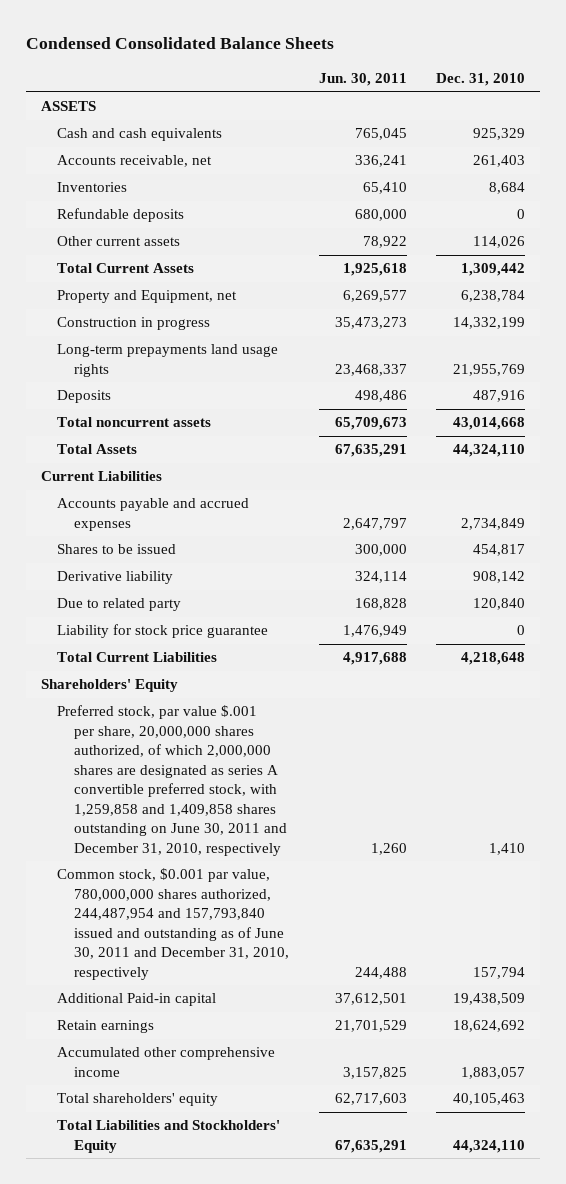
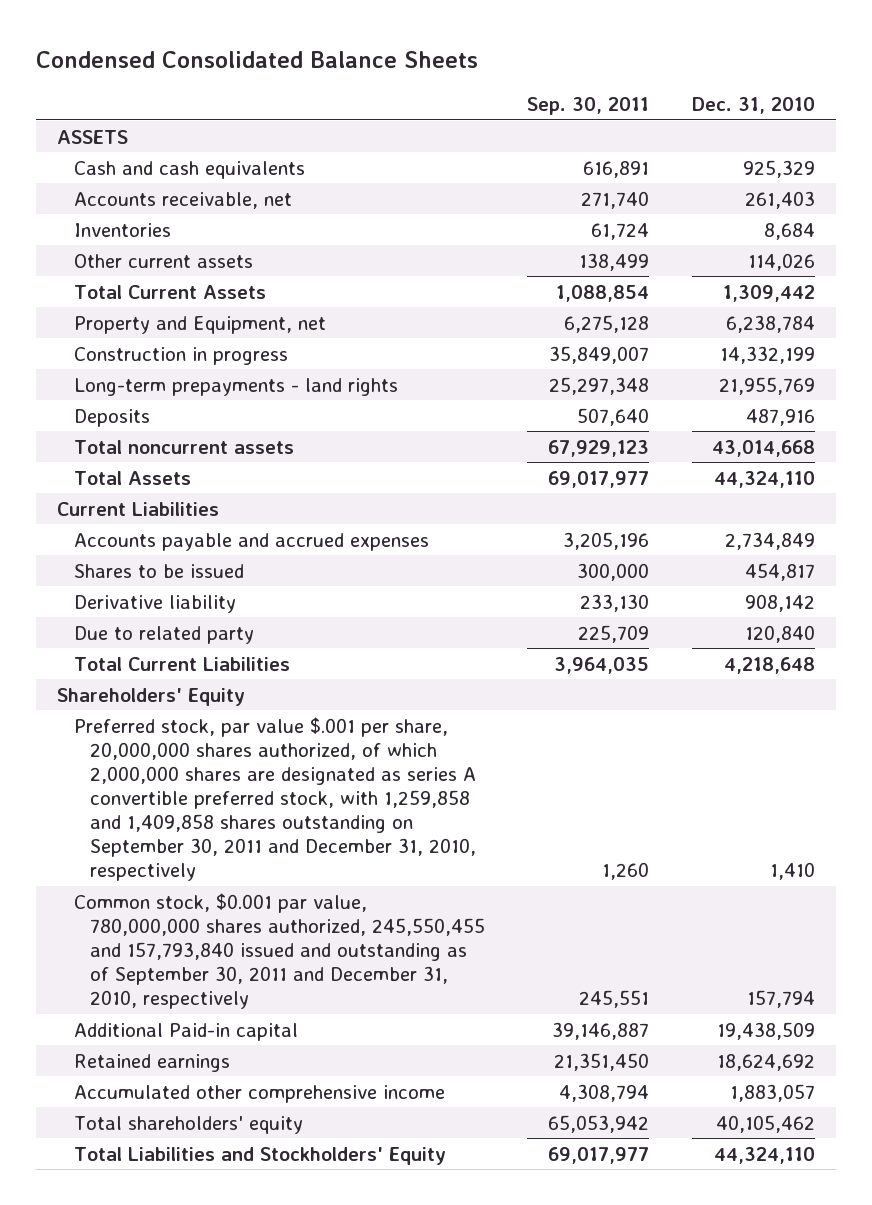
- | Jun. 30, 2011 | Dec. 31, 2010
+ | Sep. 30, 2011 | Dec. 31, 2010
- Refundable deposits | 680,000 | 0
- Long-term prepayments land usage rights | 23,468,337 | 21,955,769
+ Long-term prepayments - land rights | 25,297,348 | 21,955,769
- Liability for stock price guarantee | 1,476,949 | 0
- Preferred stock, par value $.001 per share, 20,000,000 shares authorized, of which 2,000,000 shares are designated as series A convertible preferred stock, with 1,259,858 and 1,409,858 shares outstanding on June 30, 2011 and December 31, 2010, respectively | 1,260 | 1,410
- Common stock, $0.001 par value, 780,000,000 shares authorized, 244,487,954 and 157,793,840 issued and outstanding as of June 30, 2011 and December 31, 2010, respectively | 244,488 | 157,794
+ Preferred stock, par value $.001 per share, 20,000,000 shares authorized, of which 2,000,000 shares are designated as series A convertible preferred stock, with 1,259,858 and 1,409,858 shares outstanding on September 30, 2011 and December 31, 2010, respectively | 1,260 | 1,410
+ Common stock, $0.001 par value, 780,000,000 shares authorized, 245,550,455 and 157,793,840 issued and outstanding as of September 30, 2011 and December 31, 2010, respectively | 245,551 | 157,794
- Retain earnings | 21,701,529 | 18,624,692
+ Retained earnings | 21,351,450 | 18,624,692
- Total shareholders' equity | 62,717,603 | 40,105,463
+ Total shareholders' equity | 65,053,942 | 40,105,462

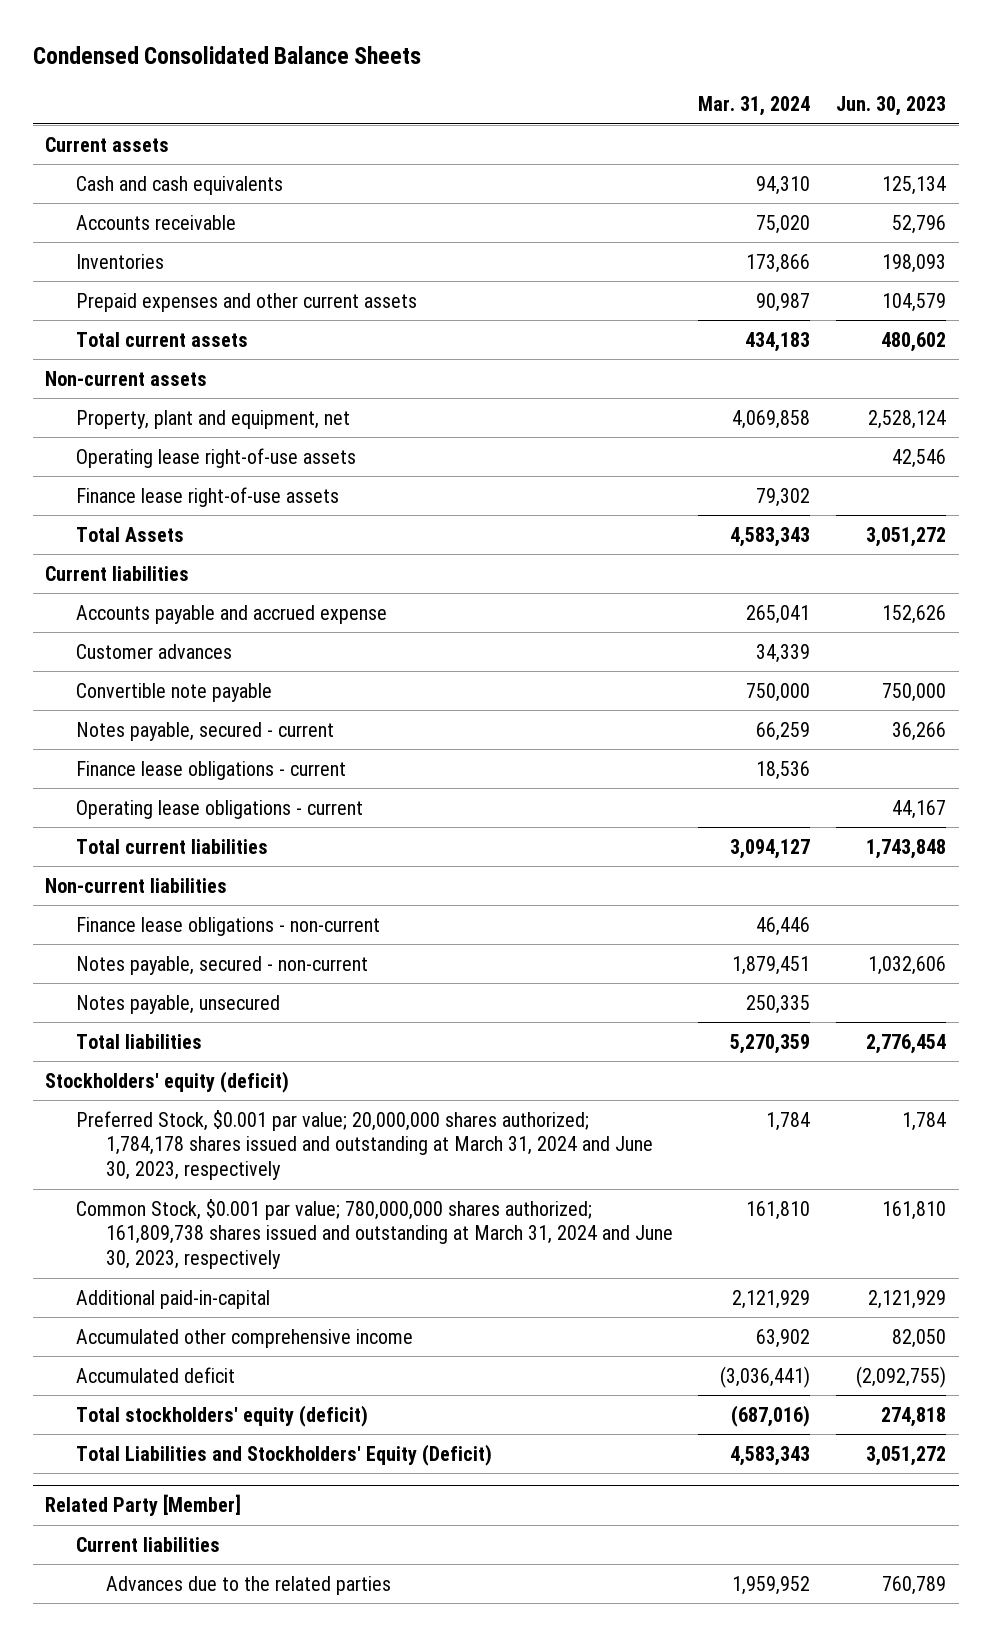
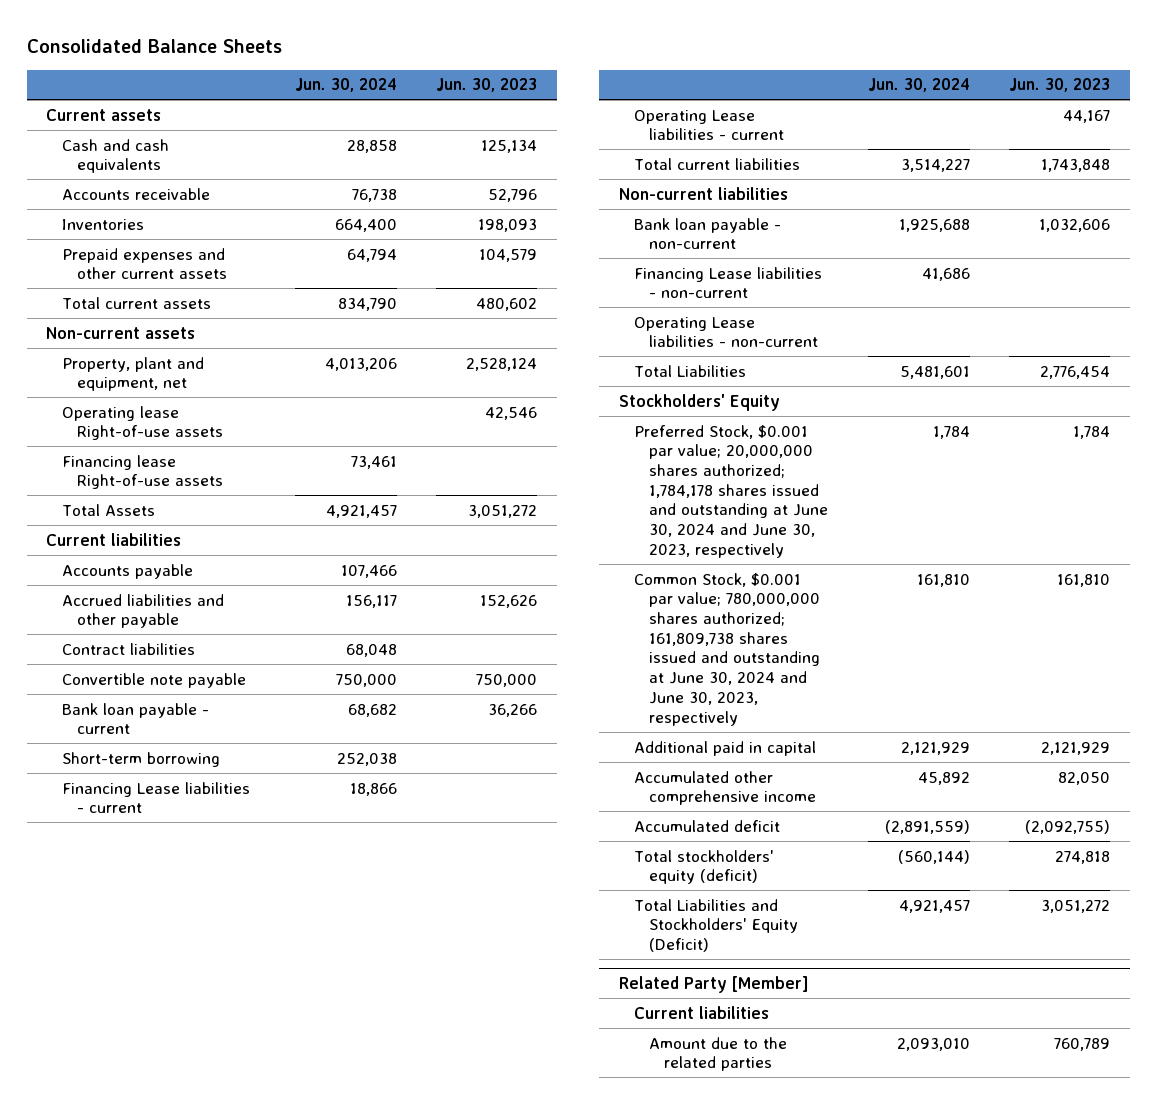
- Condensed Consolidated Balance Sheets
+ Consolidated Balance Sheets
- | Mar. 31, 2024 | Jun. 30, 2023
+ | Jun. 30, 2024 | Jun. 30, 2023
- Operating lease right-of-use assets | | 42,546
- Finance lease right-of-use assets | 79,302 |
+ Operating lease Right-of-use assets | | 42,546
+ Financing lease Right-of-use assets | 73,461 |
- Accounts payable and accrued expense | 265,041 | 152,626
- Customer advances | 34,339 |
+ Accounts payable | 107,466 |
+ Accrued liabilities and other payable | 156,117 | 152,626
+ Contract liabilities | 68,048 |
- Notes payable, secured - current | 66,259 | 36,266
- Finance lease obligations - current | 18,536 |
- Operating lease obligations - current | | 44,167
+ Bank loan payable - current | 68,682 | 36,266
+ Short-term borrowing | 252,038 |
+ Financing Lease liabilities - current | 18,866 |
+ Operating Lease liabilities - current | | 44,167
- Finance lease obligations - non-current | 46,446 |
- Notes payable, secured - non-current | 1,879,451 | 1,032,606
- Notes payable, unsecured | 250,335 |
- Total liabilities | 5,270,359 | 2,776,454
- Stockholders' equity (deficit)
- Preferred Stock, $0.001 par value; 20,000,000 shares authorized; 1,784,178 shares issued and outstanding at March 31, 2024 and June 30, 2023, respectively | 1,784 | 1,784
- Common Stock, $0.001 par value; 780,000,000 shares authorized; 161,809,738 shares issued and outstanding at March 31, 2024 and June 30, 2023, respectively | 161,810 | 161,810
- Additional paid-in-capital | 2,121,929 | 2,121,929
+ Bank loan payable - non-current | 1,925,688 | 1,032,606
+ Financing Lease liabilities - non-current | 41,686 |
+ Operating Lease liabilities - non-current
+ Total Liabilities | 5,481,601 | 2,776,454
+ Stockholders' Equity
+ Preferred Stock, $0.001 par value; 20,000,000 shares authorized; 1,784,178 shares issued and outstanding at June 30, 2024 and June 30, 2023, respectively | 1,784 | 1,784
+ Common Stock, $0.001 par value; 780,000,000 shares authorized; 161,809,738 shares issued and outstanding at June 30, 2024 and June 30, 2023, respectively | 161,810 | 161,810
+ Additional paid in capital | 2,121,929 | 2,121,929
@ Related Party [Member]
- Advances due to the related parties | 1,959,952 | 760,789
+ Amount due to the related parties | 2,093,010 | 760,789

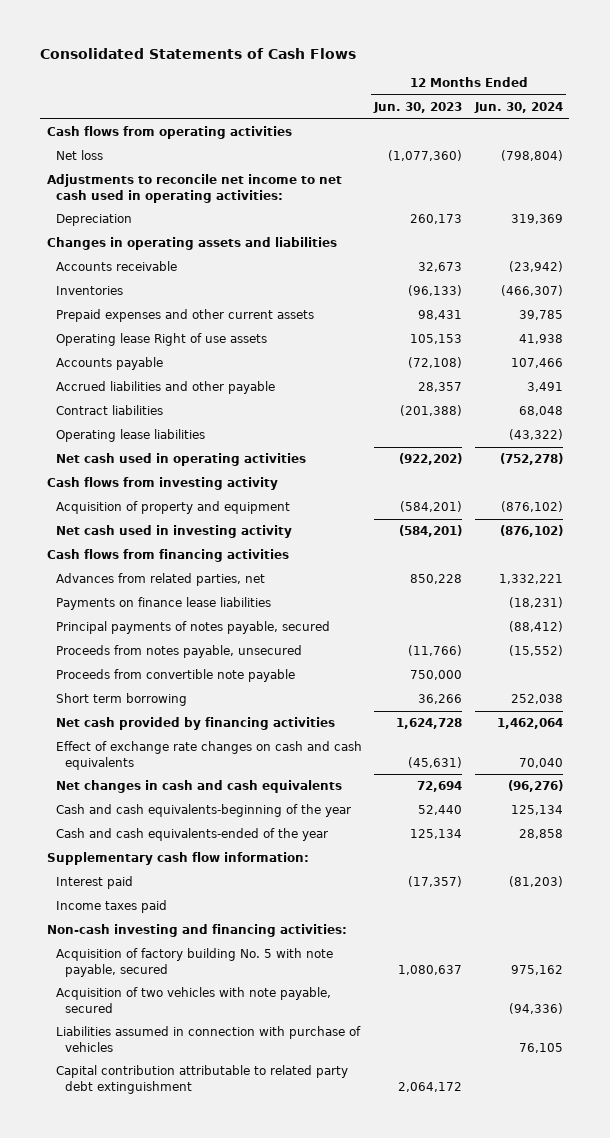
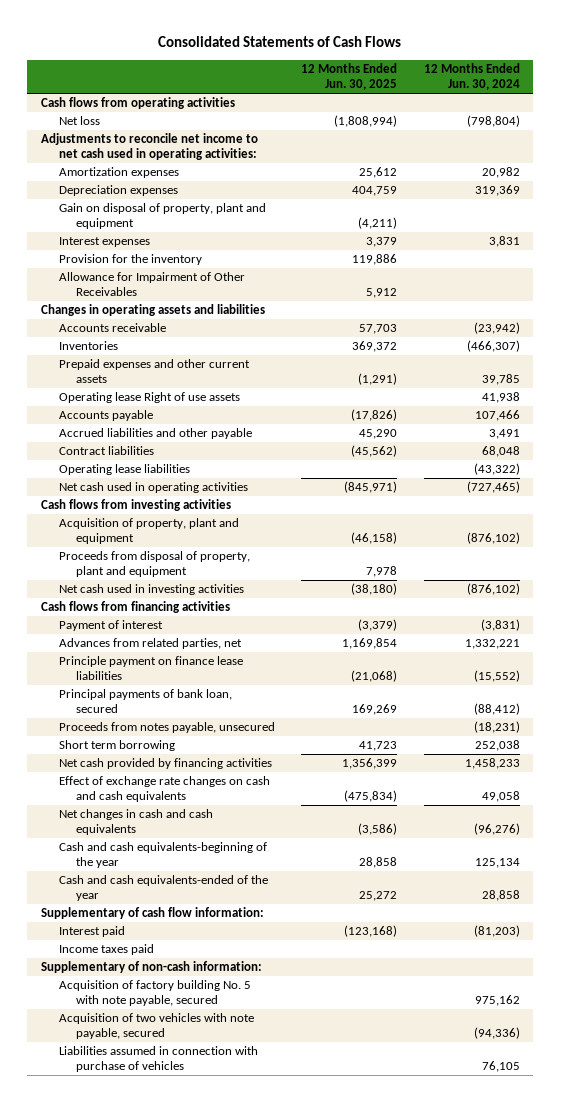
- | 12 Months Ended Jun. 30, 2023 | 12 Months Ended Jun. 30, 2024
+ | 12 Months Ended Jun. 30, 2025 | 12 Months Ended Jun. 30, 2024
- Depreciation | 260,173 | 319,369
+ Amortization expenses | 25,612 | 20,982
+ Depreciation expenses | 404,759 | 319,369
+ Gain on disposal of property, plant and equipment | (4,211) |
+ Interest expenses | 3,379 | 3,831
+ Provision for the inventory | 119,886 |
+ Allowance for Impairment of Other Receivables | 5,912 |
- Net cash used in operating activities | (922,202) | (752,278)
- Cash flows from investing activity
- Acquisition of property and equipment | (584,201) | (876,102)
- Net cash used in investing activity | (584,201) | (876,102)
+ Net cash used in operating activities | (845,971) | (727,465)
+ Cash flows from investing activities
+ Acquisition of property, plant and equipment | (46,158) | (876,102)
+ Proceeds from disposal of property, plant and equipment | 7,978 |
+ Net cash used in investing activities | (38,180) | (876,102)
+ Payment of interest | (3,379) | (3,831)
- Payments on finance lease liabilities | | (18,231)
- Principal payments of notes payable, secured | | (88,412)
- Proceeds from notes payable, unsecured | (11,766) | (15,552)
- Proceeds from convertible note payable | 750,000 |
+ Principle payment on finance lease liabilities | (21,068) | (15,552)
+ Principal payments of bank loan, secured | 169,269 | (88,412)
+ Proceeds from notes payable, unsecured | | (18,231)
- Net cash provided by financing activities | 1,624,728 | 1,462,064
- Effect of exchange rate changes on cash and cash equivalents | (45,631) | 70,040
+ Net cash provided by financing activities | 1,356,399 | 1,458,233
+ Effect of exchange rate changes on cash and cash equivalents | (475,834) | 49,058
- Supplementary cash flow information:
+ Supplementary of cash flow information:
- Non-cash investing and financing activities:
+ Supplementary of non-cash information:
- Capital contribution attributable to related party debt extinguishment | 2,064,172 |

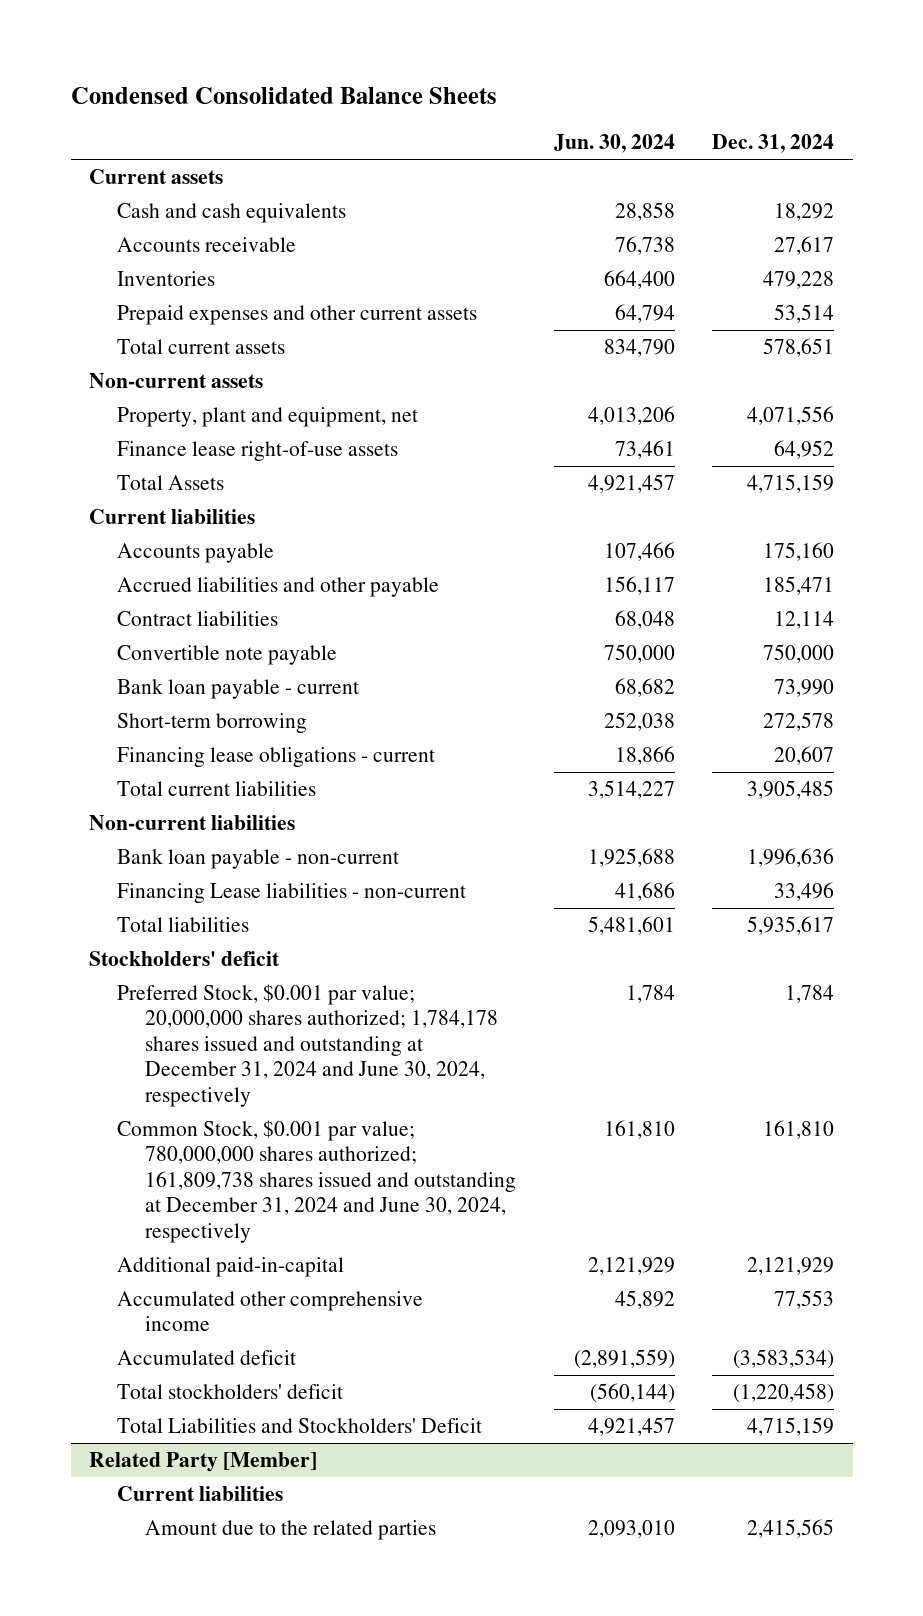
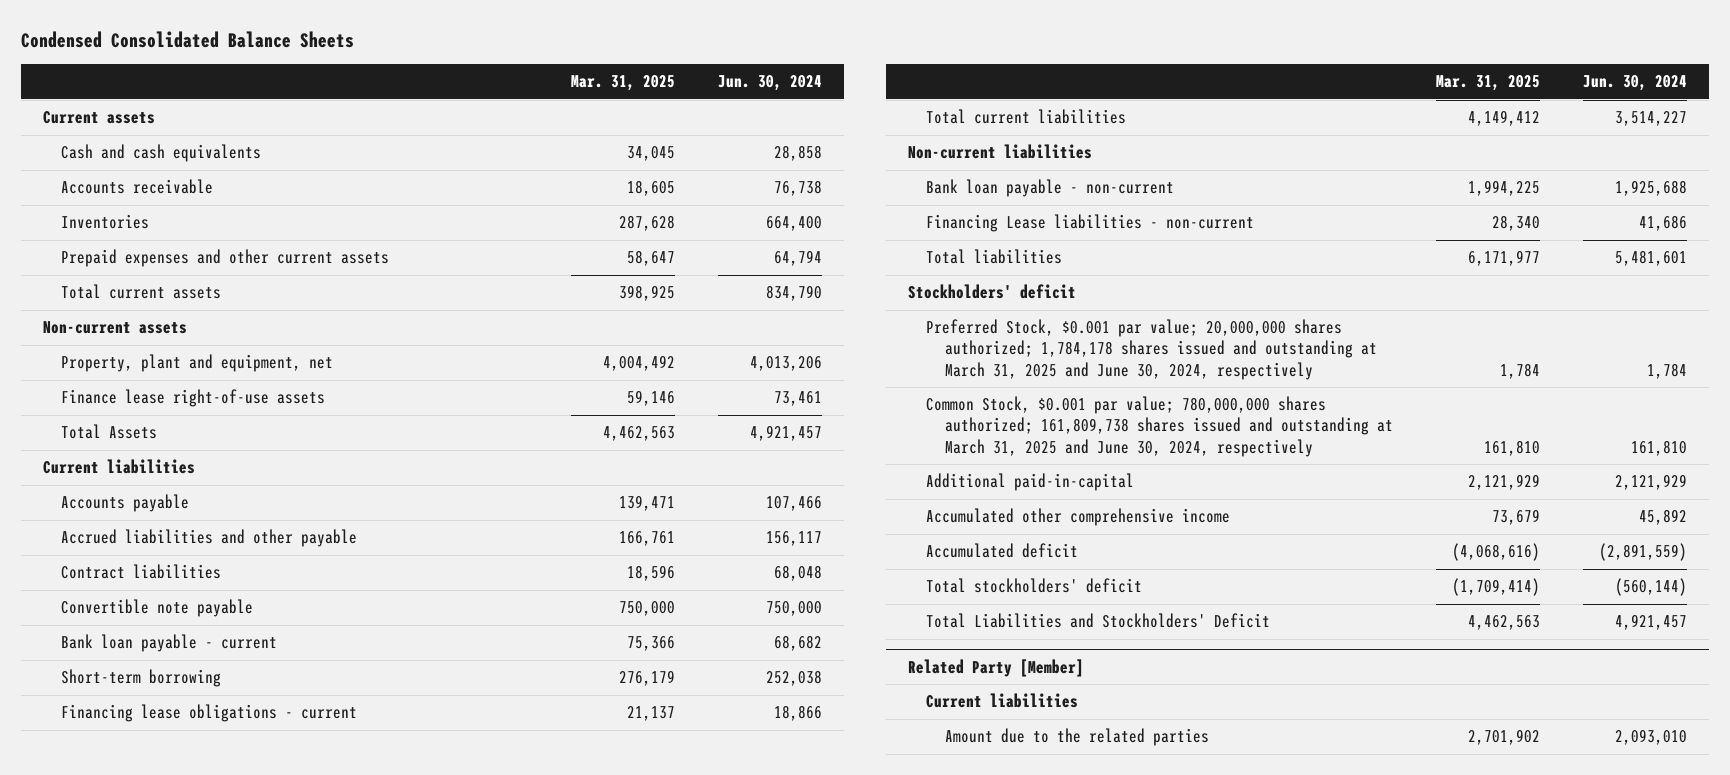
- | Jun. 30, 2024 | Dec. 31, 2024
+ | Mar. 31, 2025 | Jun. 30, 2024
- Preferred Stock, $0.001 par value; 20,000,000 shares authorized; 1,784,178 shares issued and outstanding at December 31, 2024 and June 30, 2024, respectively | 1,784 | 1,784
- Common Stock, $0.001 par value; 780,000,000 shares authorized; 161,809,738 shares issued and outstanding at December 31, 2024 and June 30, 2024, respectively | 161,810 | 161,810
+ Preferred Stock, $0.001 par value; 20,000,000 shares authorized; 1,784,178 shares issued and outstanding at March 31, 2025 and June 30, 2024, respectively | 1,784 | 1,784
+ Common Stock, $0.001 par value; 780,000,000 shares authorized; 161,809,738 shares issued and outstanding at March 31, 2025 and June 30, 2024, respectively | 161,810 | 161,810

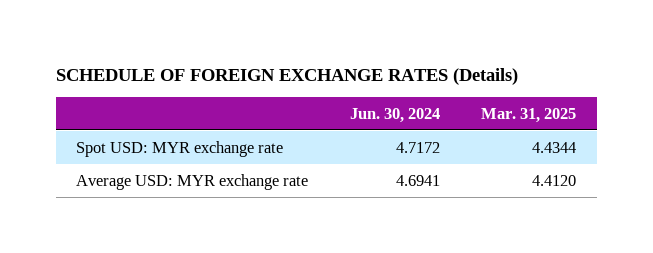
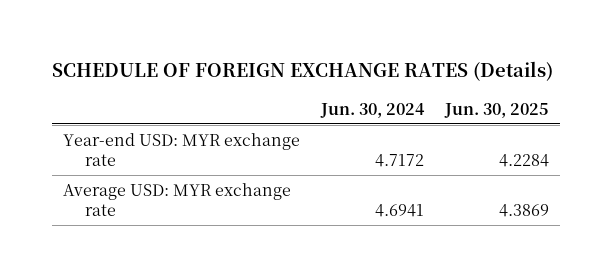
- | Jun. 30, 2024 | Mar. 31, 2025
+ | Jun. 30, 2024 | Jun. 30, 2025
- Spot USD: MYR exchange rate | 4.7172 | 4.4344
+ Year-end USD: MYR exchange rate | 4.7172 | 4.2284

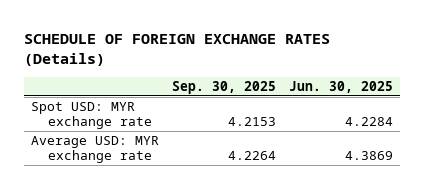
- | Jun. 30, 2024 | Jun. 30, 2025
+ | Sep. 30, 2025 | Jun. 30, 2025
- Year-end USD: MYR exchange rate | 4.7172 | 4.2284
+ Spot USD: MYR exchange rate | 4.2153 | 4.2284

